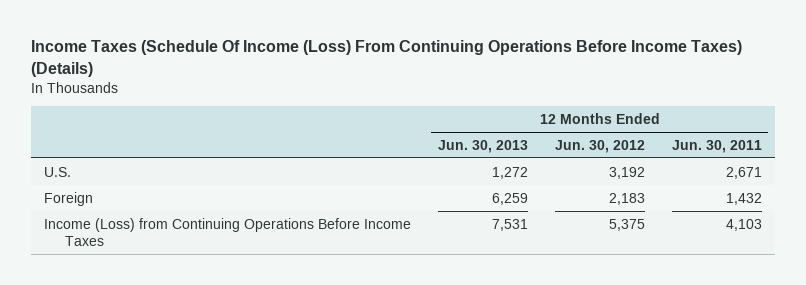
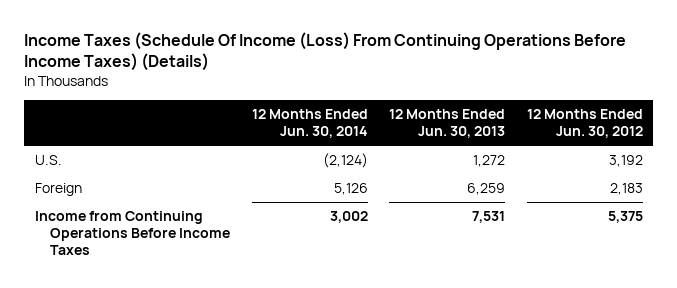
- | 12 Months Ended Jun. 30, 2013 | 12 Months Ended Jun. 30, 2012 | 12 Months Ended Jun. 30, 2011
+ | 12 Months Ended Jun. 30, 2014 | 12 Months Ended Jun. 30, 2013 | 12 Months Ended Jun. 30, 2012
- Income (Loss) from Continuing Operations Before Income Taxes | 7,531 | 5,375 | 4,103
+ Income from Continuing Operations Before Income Taxes | 3,002 | 7,531 | 5,375

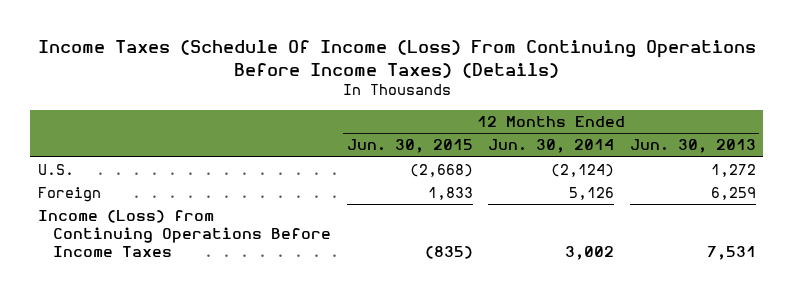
- | 12 Months Ended Jun. 30, 2014 | 12 Months Ended Jun. 30, 2013 | 12 Months Ended Jun. 30, 2012
+ | 12 Months Ended Jun. 30, 2015 | 12 Months Ended Jun. 30, 2014 | 12 Months Ended Jun. 30, 2013
- Income from Continuing Operations Before Income Taxes | 3,002 | 7,531 | 5,375
+ Income (Loss) from Continuing Operations Before Income Taxes | (835) | 3,002 | 7,531

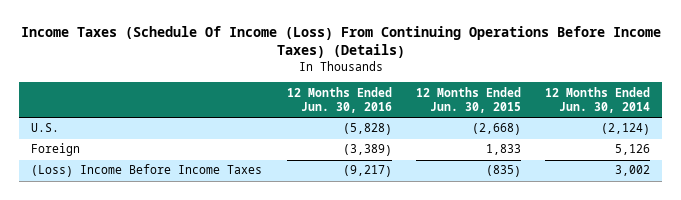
- | 12 Months Ended Jun. 30, 2015 | 12 Months Ended Jun. 30, 2014 | 12 Months Ended Jun. 30, 2013
+ | 12 Months Ended Jun. 30, 2016 | 12 Months Ended Jun. 30, 2015 | 12 Months Ended Jun. 30, 2014
- Income (Loss) from Continuing Operations Before Income Taxes | (835) | 3,002 | 7,531
+ (Loss) Income Before Income Taxes | (9,217) | (835) | 3,002

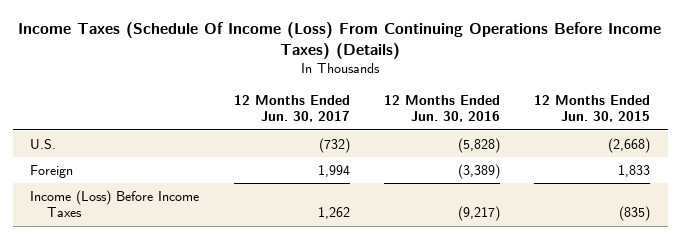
- | 12 Months Ended Jun. 30, 2016 | 12 Months Ended Jun. 30, 2015 | 12 Months Ended Jun. 30, 2014
+ | 12 Months Ended Jun. 30, 2017 | 12 Months Ended Jun. 30, 2016 | 12 Months Ended Jun. 30, 2015
- (Loss) Income Before Income Taxes | (9,217) | (835) | 3,002
+ Income (Loss) Before Income Taxes | 1,262 | (9,217) | (835)

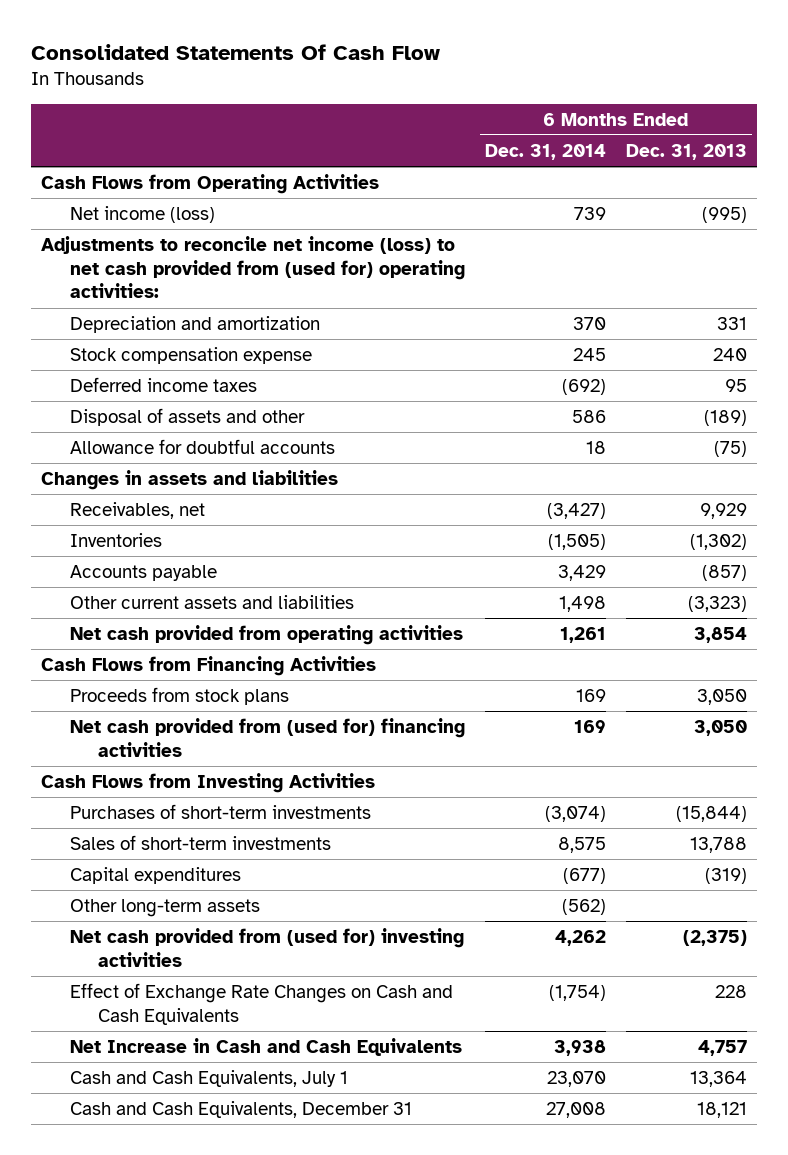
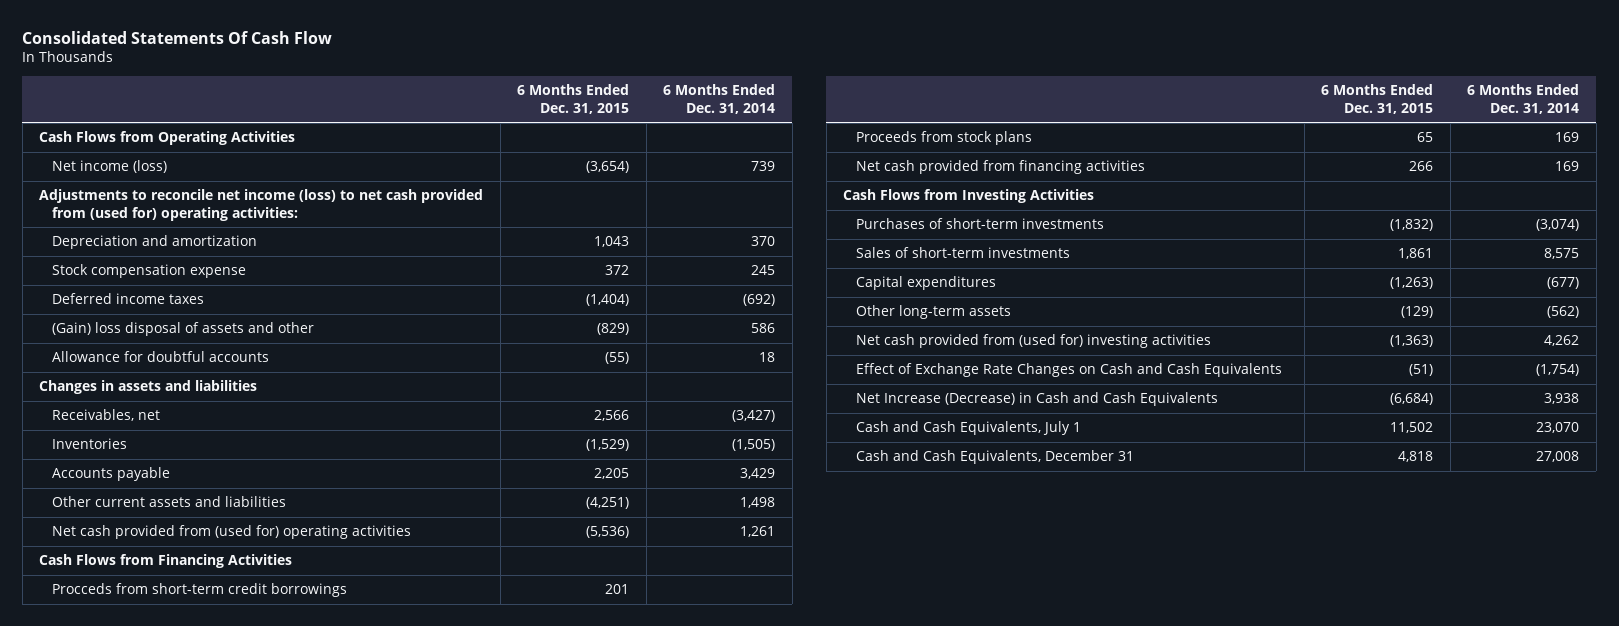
- | 6 Months Ended Dec. 31, 2014 | 6 Months Ended Dec. 31, 2013
+ | 6 Months Ended Dec. 31, 2015 | 6 Months Ended Dec. 31, 2014
- Disposal of assets and other | 586 | (189)
+ (Gain) loss disposal of assets and other | (829) | 586
- Net cash provided from operating activities | 1,261 | 3,854
+ Net cash provided from (used for) operating activities | (5,536) | 1,261
+ Procceds from short-term credit borrowings | 201 |
- Net cash provided from (used for) financing activities | 169 | 3,050
+ Net cash provided from financing activities | 266 | 169
- Net Increase in Cash and Cash Equivalents | 3,938 | 4,757
+ Net Increase (Decrease) in Cash and Cash Equivalents | (6,684) | 3,938

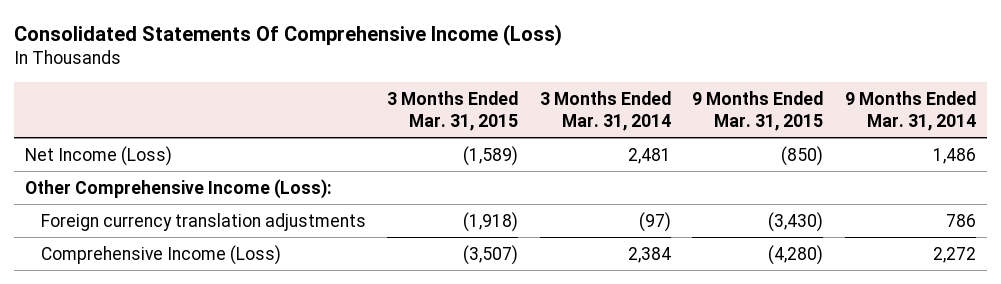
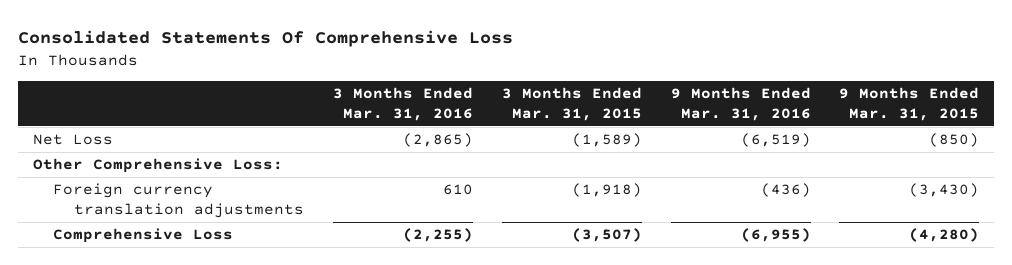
- Consolidated Statements Of Comprehensive Income (Loss)
+ Consolidated Statements Of Comprehensive Loss
- | 3 Months Ended Mar. 31, 2015 | 3 Months Ended Mar. 31, 2014 | 9 Months Ended Mar. 31, 2015 | 9 Months Ended Mar. 31, 2014
+ | 3 Months Ended Mar. 31, 2016 | 3 Months Ended Mar. 31, 2015 | 9 Months Ended Mar. 31, 2016 | 9 Months Ended Mar. 31, 2015
- Net Income (Loss) | (1,589) | 2,481 | (850) | 1,486
- Other Comprehensive Income (Loss):
+ Net Loss | (2,865) | (1,589) | (6,519) | (850)
+ Other Comprehensive Loss:
- Comprehensive Income (Loss) | (3,507) | 2,384 | (4,280) | 2,272
+ Comprehensive Loss | (2,255) | (3,507) | (6,955) | (4,280)

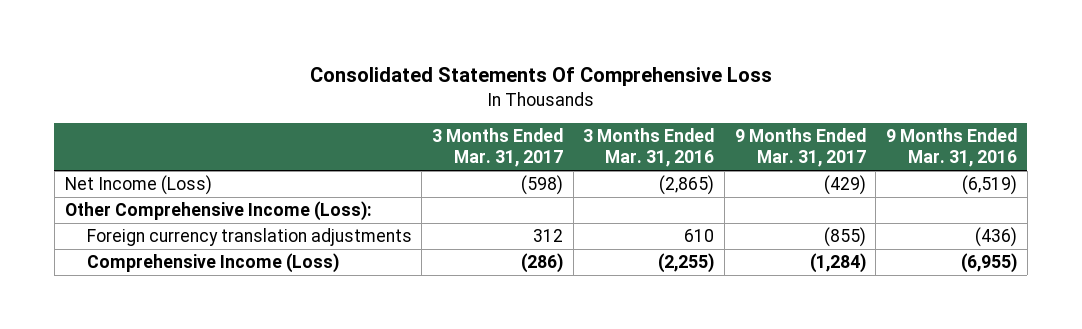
- | 3 Months Ended Mar. 31, 2016 | 3 Months Ended Mar. 31, 2015 | 9 Months Ended Mar. 31, 2016 | 9 Months Ended Mar. 31, 2015
+ | 3 Months Ended Mar. 31, 2017 | 3 Months Ended Mar. 31, 2016 | 9 Months Ended Mar. 31, 2017 | 9 Months Ended Mar. 31, 2016
- Net Loss | (2,865) | (1,589) | (6,519) | (850)
- Other Comprehensive Loss:
+ Net Income (Loss) | (598) | (2,865) | (429) | (6,519)
+ Other Comprehensive Income (Loss):
- Comprehensive Loss | (2,255) | (3,507) | (6,955) | (4,280)
+ Comprehensive Income (Loss) | (286) | (2,255) | (1,284) | (6,955)

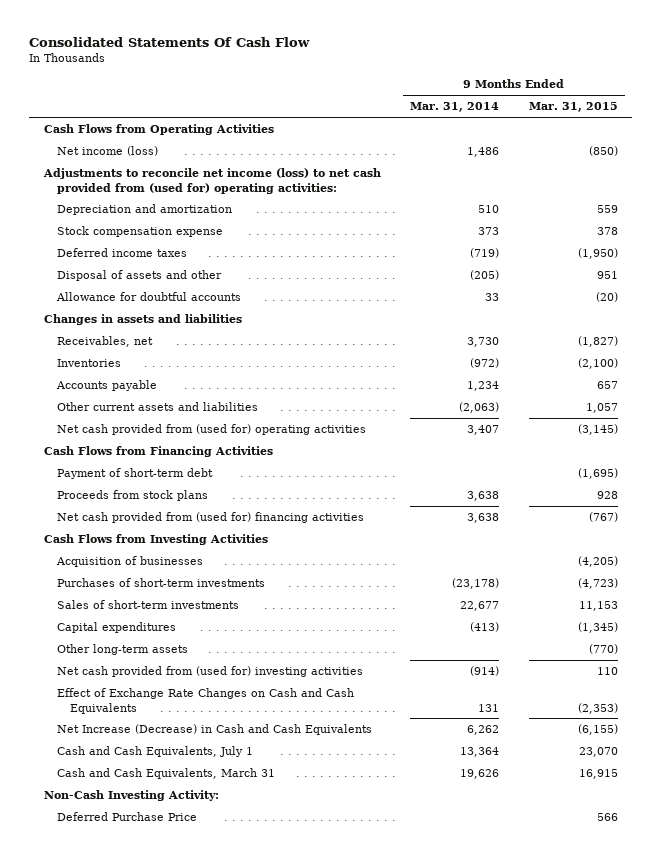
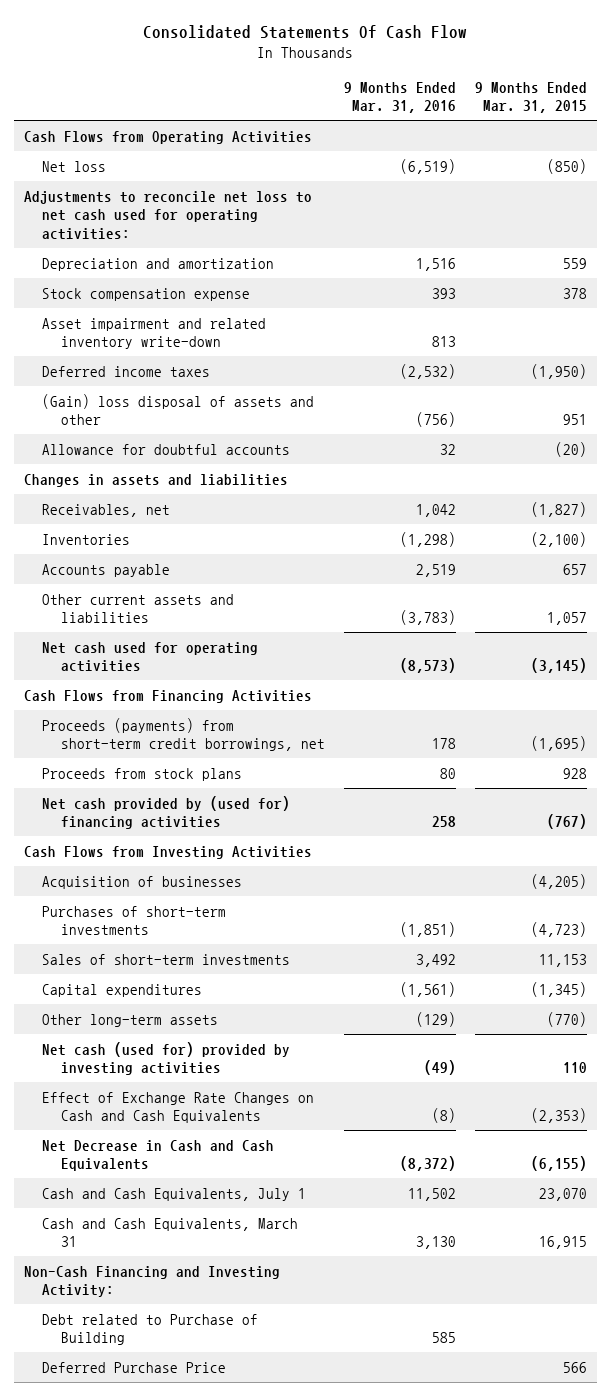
- | 9 Months Ended Mar. 31, 2014 | 9 Months Ended Mar. 31, 2015
+ | 9 Months Ended Mar. 31, 2016 | 9 Months Ended Mar. 31, 2015
- Net income (loss) | 1,486 | (850)
- Adjustments to reconcile net income (loss) to net cash provided from (used for) operating activities:
+ Net loss | (6,519) | (850)
+ Adjustments to reconcile net loss to net cash used for operating activities:
+ Asset impairment and related inventory write-down | 813 |
- Disposal of assets and other | (205) | 951
+ (Gain) loss disposal of assets and other | (756) | 951
- Net cash provided from (used for) operating activities | 3,407 | (3,145)
+ Net cash used for operating activities | (8,573) | (3,145)
- Payment of short-term debt | | (1,695)
+ Proceeds (payments) from short-term credit borrowings, net | 178 | (1,695)
- Net cash provided from (used for) financing activities | 3,638 | (767)
+ Net cash provided by (used for) financing activities | 258 | (767)
- Net cash provided from (used for) investing activities | (914) | 110
+ Net cash (used for) provided by investing activities | (49) | 110
- Net Increase (Decrease) in Cash and Cash Equivalents | 6,262 | (6,155)
+ Net Decrease in Cash and Cash Equivalents | (8,372) | (6,155)
- Non-Cash Investing Activity:
+ Non-Cash Financing and Investing Activity:
+ Debt related to Purchase of Building | 585 |

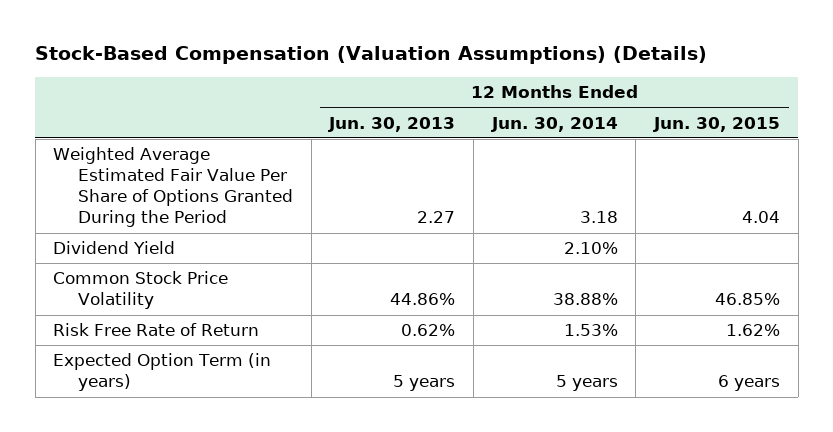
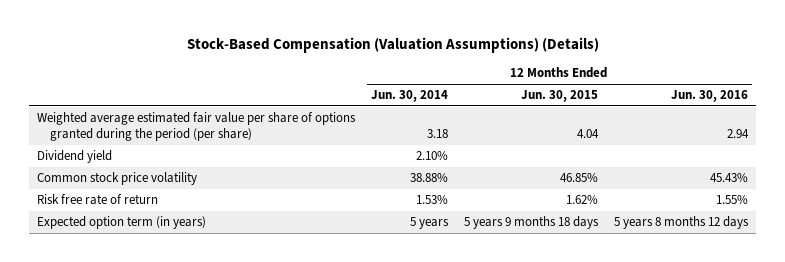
- | 12 Months Ended Jun. 30, 2013 | 12 Months Ended Jun. 30, 2014 | 12 Months Ended Jun. 30, 2015
+ | 12 Months Ended Jun. 30, 2014 | 12 Months Ended Jun. 30, 2015 | 12 Months Ended Jun. 30, 2016
- Weighted Average Estimated Fair Value Per Share of Options Granted During the Period | 2.27 | 3.18 | 4.04
- Dividend Yield | | 2.10% |
- Common Stock Price Volatility | 44.86% | 38.88% | 46.85%
- Risk Free Rate of Return | 0.62% | 1.53% | 1.62%
- Expected Option Term (in years) | 5 years | 5 years | 6 years
+ Weighted average estimated fair value per share of options granted during the period (per share) | 3.18 | 4.04 | 2.94
+ Dividend yield | 2.10% | |
+ Common stock price volatility | 38.88% | 46.85% | 45.43%
+ Risk free rate of return | 1.53% | 1.62% | 1.55%
+ Expected option term (in years) | 5 years | 5 years 9 months 18 days | 5 years 8 months 12 days

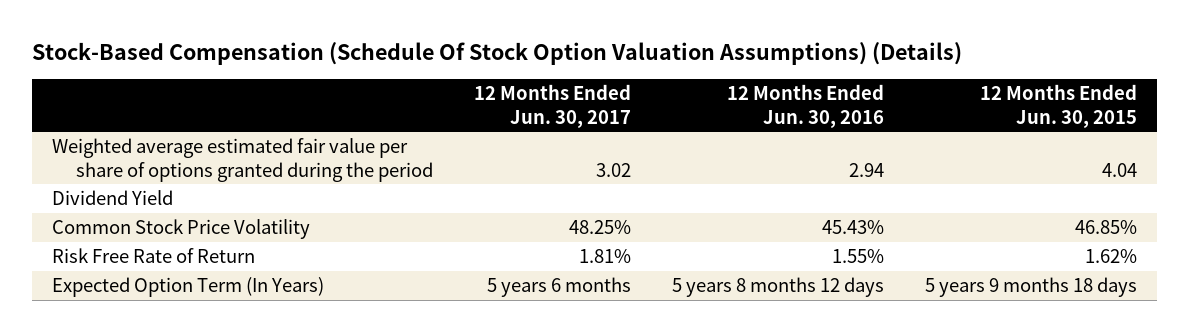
- Stock-Based Compensation (Valuation Assumptions) (Details)
+ Stock-Based Compensation (Schedule Of Stock Option Valuation Assumptions) (Details)
- | 12 Months Ended Jun. 30, 2014 | 12 Months Ended Jun. 30, 2015 | 12 Months Ended Jun. 30, 2016
+ | 12 Months Ended Jun. 30, 2017 | 12 Months Ended Jun. 30, 2016 | 12 Months Ended Jun. 30, 2015
- Weighted average estimated fair value per share of options granted during the period (per share) | 3.18 | 4.04 | 2.94
- Dividend yield | 2.10% | |
- Common stock price volatility | 38.88% | 46.85% | 45.43%
- Risk free rate of return | 1.53% | 1.62% | 1.55%
- Expected option term (in years) | 5 years | 5 years 9 months 18 days | 5 years 8 months 12 days
+ Weighted average estimated fair value per share of options granted during the period | 3.02 | 2.94 | 4.04
+ Dividend Yield
+ Common Stock Price Volatility | 48.25% | 45.43% | 46.85%
+ Risk Free Rate of Return | 1.81% | 1.55% | 1.62%
+ Expected Option Term (In Years) | 5 years 6 months | 5 years 8 months 12 days | 5 years 9 months 18 days

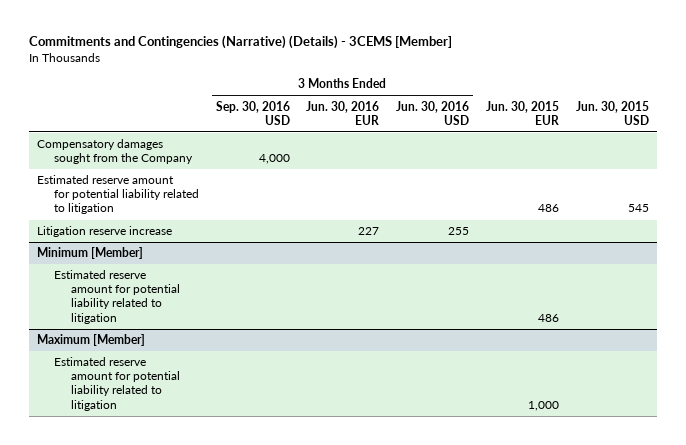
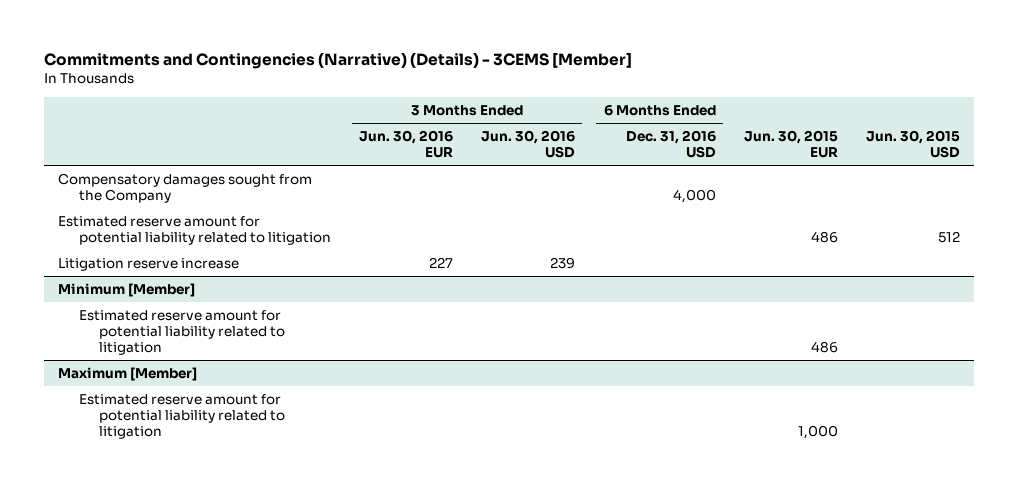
- | 3 Months Ended Sep. 30, 2016 USD | 3 Months Ended Jun. 30, 2016 EUR | 3 Months Ended Jun. 30, 2016 USD | Jun. 30, 2015 EUR | Jun. 30, 2015 USD
+ | 3 Months Ended Jun. 30, 2016 EUR | 3 Months Ended Jun. 30, 2016 USD | 6 Months Ended Dec. 31, 2016 USD | Jun. 30, 2015 EUR | Jun. 30, 2015 USD
- Estimated reserve amount for potential liability related to litigation | | | | 486 | 545
- Litigation reserve increase | | 227 | 255 | |
+ Estimated reserve amount for potential liability related to litigation | | | | 486 | 512
+ Litigation reserve increase | 227 | 239 | | |

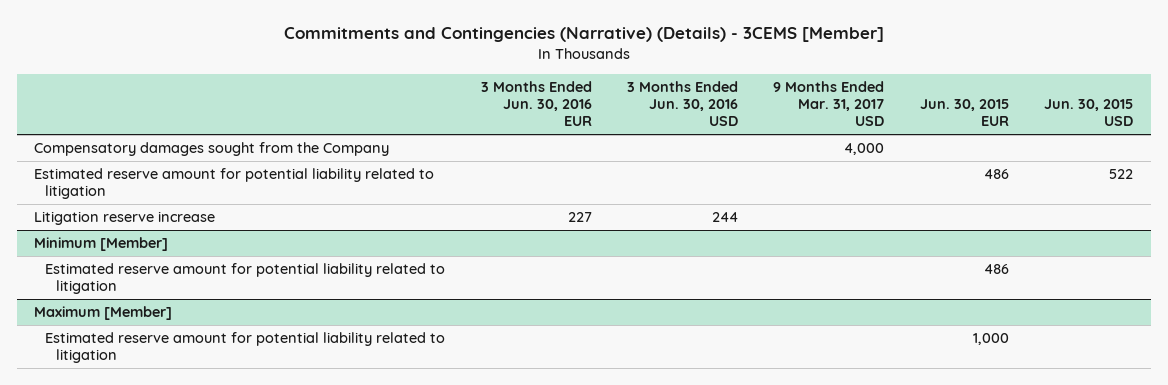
- | 3 Months Ended Jun. 30, 2016 EUR | 3 Months Ended Jun. 30, 2016 USD | 6 Months Ended Dec. 31, 2016 USD | Jun. 30, 2015 EUR | Jun. 30, 2015 USD
+ | 3 Months Ended Jun. 30, 2016 EUR | 3 Months Ended Jun. 30, 2016 USD | 9 Months Ended Mar. 31, 2017 USD | Jun. 30, 2015 EUR | Jun. 30, 2015 USD
- Estimated reserve amount for potential liability related to litigation | | | | 486 | 512
- Litigation reserve increase | 227 | 239 | | |
+ Estimated reserve amount for potential liability related to litigation | | | | 486 | 522
+ Litigation reserve increase | 227 | 244 | | |

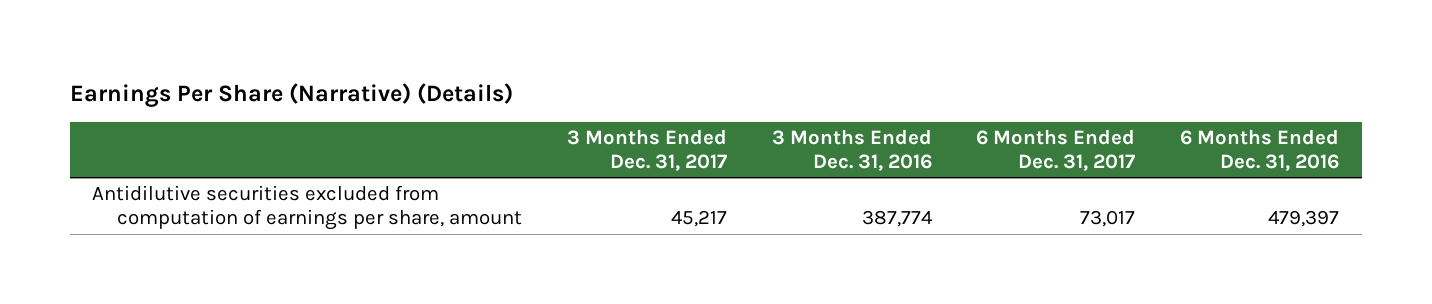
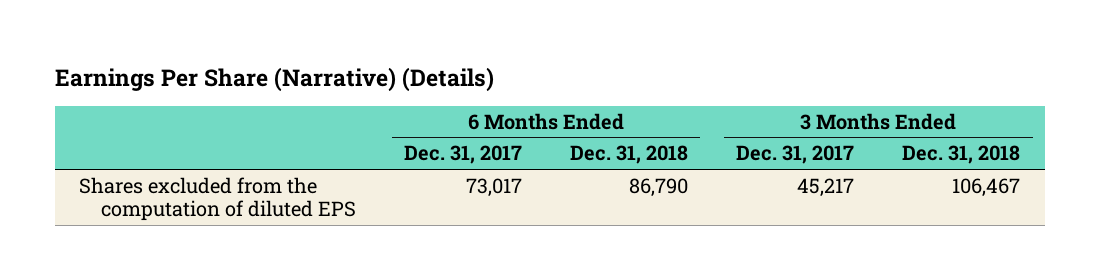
- | 3 Months Ended Dec. 31, 2017 | 3 Months Ended Dec. 31, 2016 | 6 Months Ended Dec. 31, 2017 | 6 Months Ended Dec. 31, 2016
+ | 6 Months Ended Dec. 31, 2017 | 6 Months Ended Dec. 31, 2018 | 3 Months Ended Dec. 31, 2017 | 3 Months Ended Dec. 31, 2018
- Antidilutive securities excluded from computation of earnings per share, amount | 45,217 | 387,774 | 73,017 | 479,397
+ Shares excluded from the computation of diluted EPS | 73,017 | 86,790 | 45,217 | 106,467

